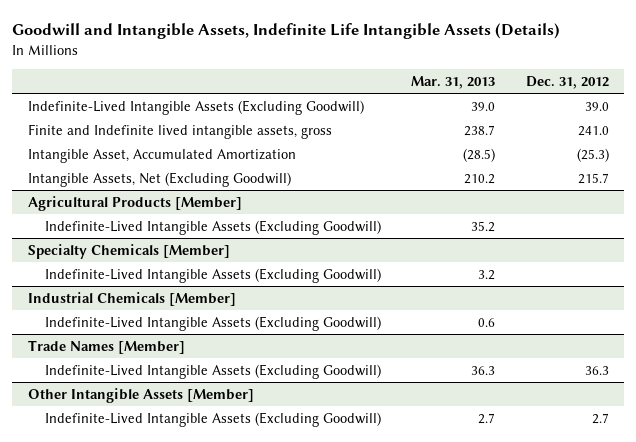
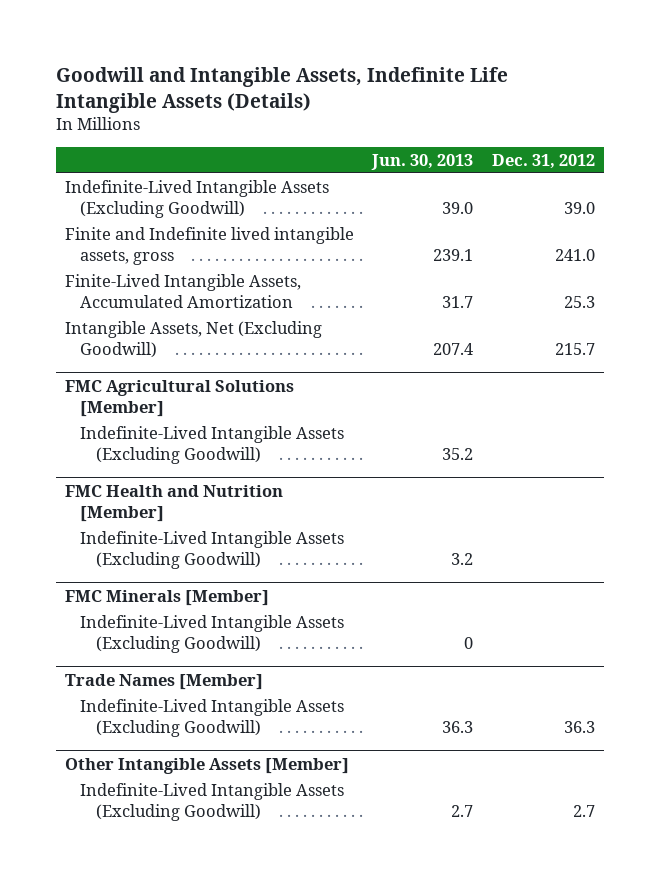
- | Mar. 31, 2013 | Dec. 31, 2012
+ | Jun. 30, 2013 | Dec. 31, 2012
- Intangible Asset, Accumulated Amortization | (28.5) | (25.3)
+ Finite-Lived Intangible Assets, Accumulated Amortization | 31.7 | 25.3
- Agricultural Products [Member]
+ FMC Agricultural Solutions [Member]
- Specialty Chemicals [Member]
+ FMC Health and Nutrition [Member]
- Industrial Chemicals [Member]
+ FMC Minerals [Member]

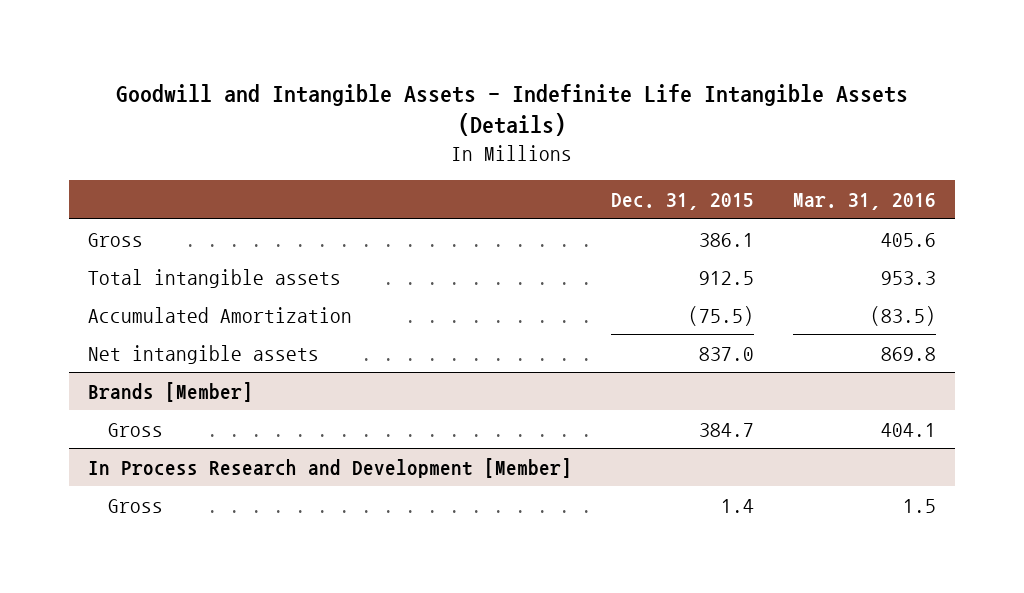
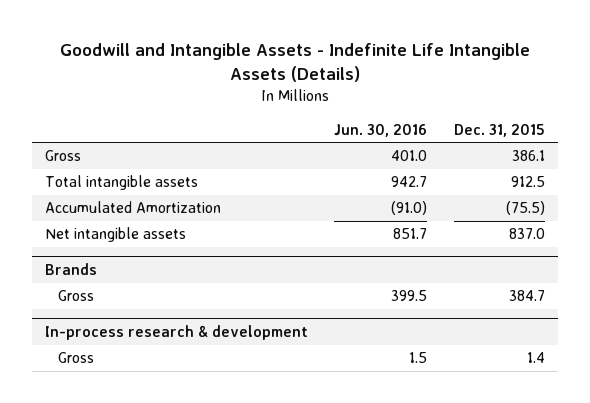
- | Dec. 31, 2015 | Mar. 31, 2016
+ | Jun. 30, 2016 | Dec. 31, 2015
- Brands [Member]
+ Brands
- In Process Research and Development [Member]
+ In-process research & development

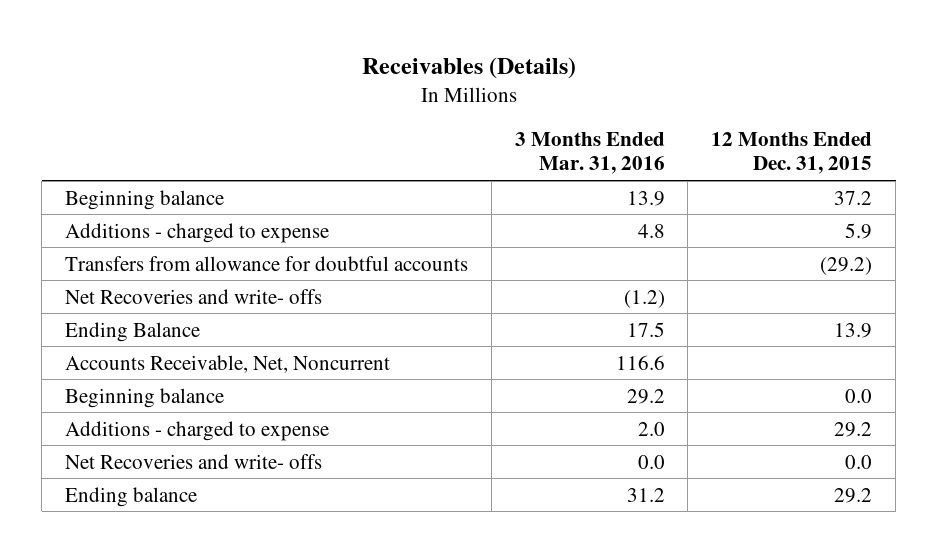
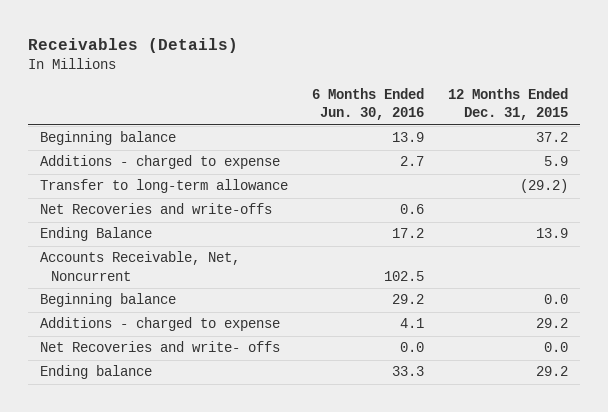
- | 3 Months Ended Mar. 31, 2016 | 12 Months Ended Dec. 31, 2015
+ | 6 Months Ended Jun. 30, 2016 | 12 Months Ended Dec. 31, 2015
- Transfers from allowance for doubtful accounts | | (29.2)
- Net Recoveries and write- offs | (1.2) |
+ Transfer to long-term allowance | | (29.2)
+ Net Recoveries and write-offs | 0.6 |

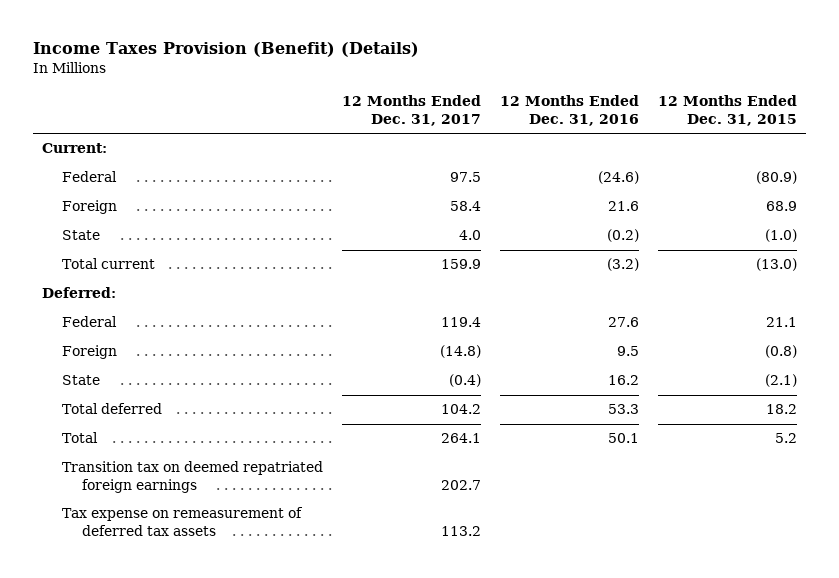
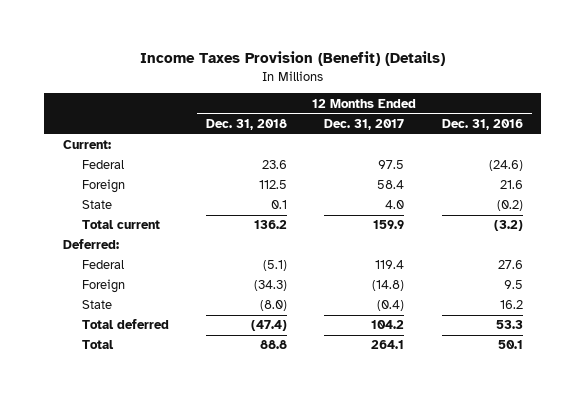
- | 12 Months Ended Dec. 31, 2017 | 12 Months Ended Dec. 31, 2016 | 12 Months Ended Dec. 31, 2015
+ | 12 Months Ended Dec. 31, 2018 | 12 Months Ended Dec. 31, 2017 | 12 Months Ended Dec. 31, 2016
- Transition tax on deemed repatriated foreign earnings | 202.7 | |
- Tax expense on remeasurement of deferred tax assets | 113.2 | |

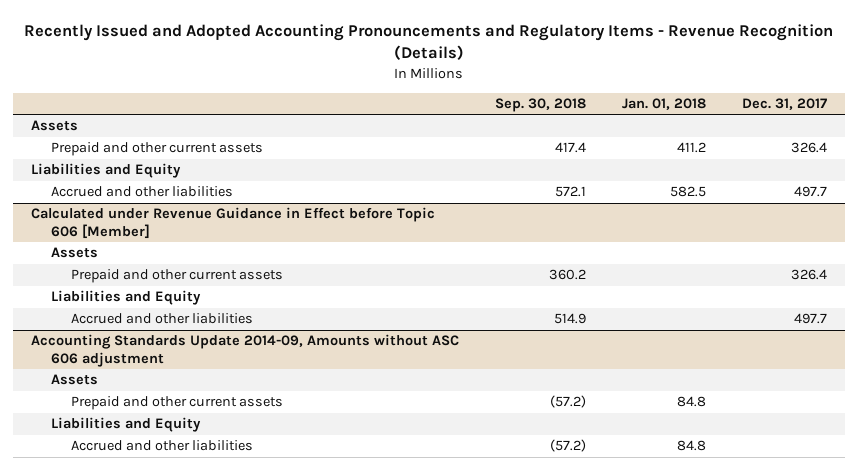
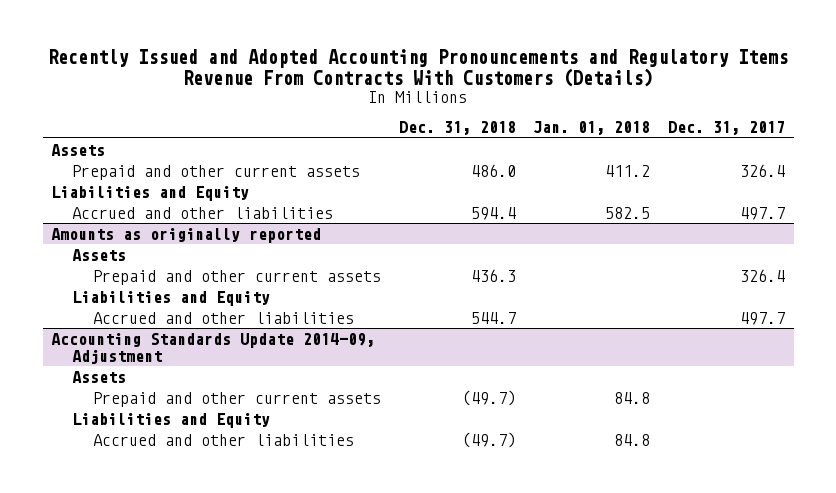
- Recently Issued and Adopted Accounting Pronouncements and Regulatory Items - Revenue Recognition (Details)
+ Recently Issued and Adopted Accounting Pronouncements and Regulatory Items Revenue From Contracts With Customers (Details)
- | Sep. 30, 2018 | Jan. 01, 2018 | Dec. 31, 2017
+ | Dec. 31, 2018 | Jan. 01, 2018 | Dec. 31, 2017
- Calculated under Revenue Guidance in Effect before Topic 606 [Member]
+ Amounts as originally reported
- Accounting Standards Update 2014-09, Amounts without ASC 606 adjustment
+ Accounting Standards Update 2014-09, Adjustment

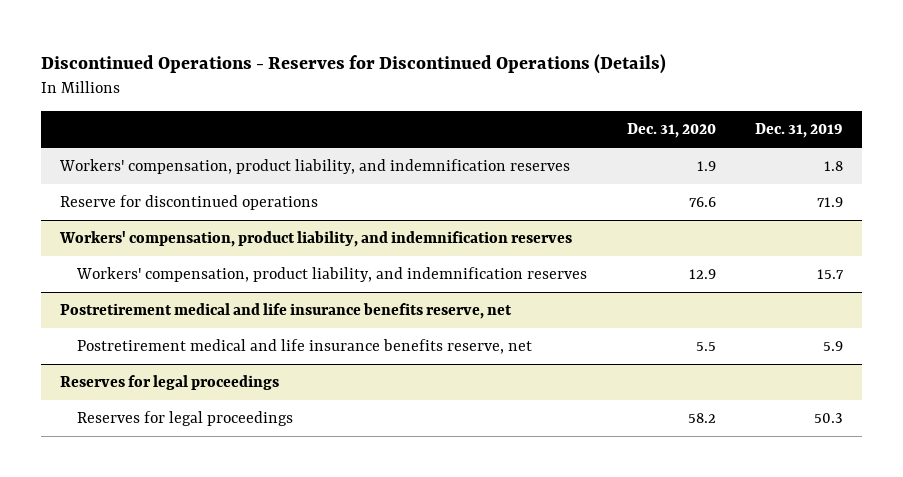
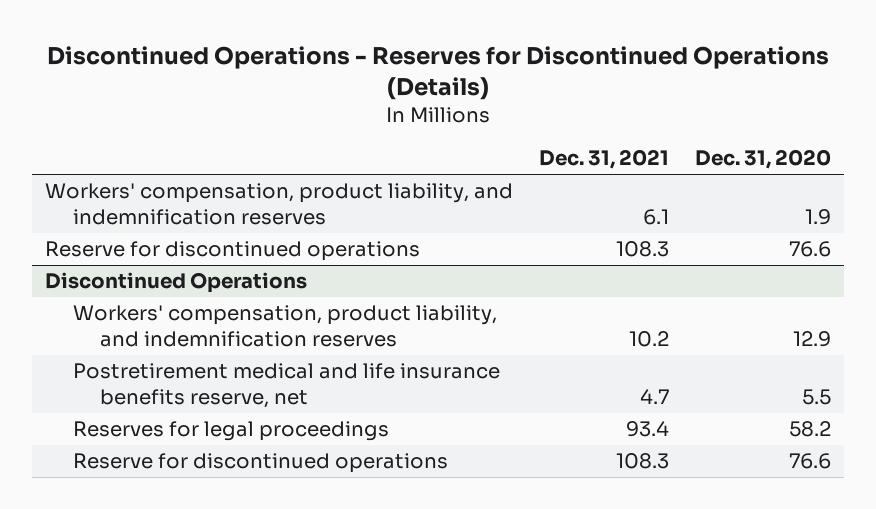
- | Dec. 31, 2020 | Dec. 31, 2019
+ | Dec. 31, 2021 | Dec. 31, 2020
- Workers' compensation, product liability, and indemnification reserves
+ Discontinued Operations
- Postretirement medical and life insurance benefits reserve, net
- Reserves for legal proceedings
+ Reserve for discontinued operations | 108.3 | 76.6

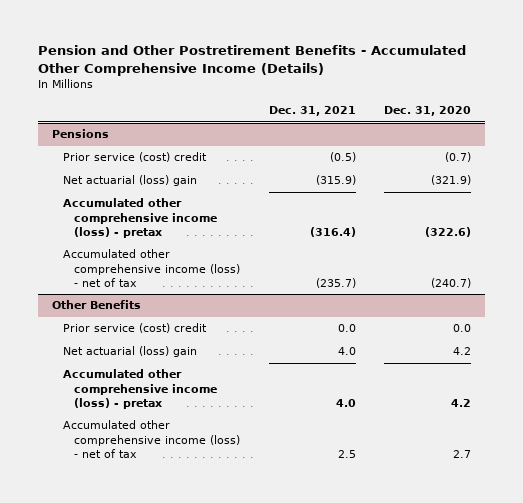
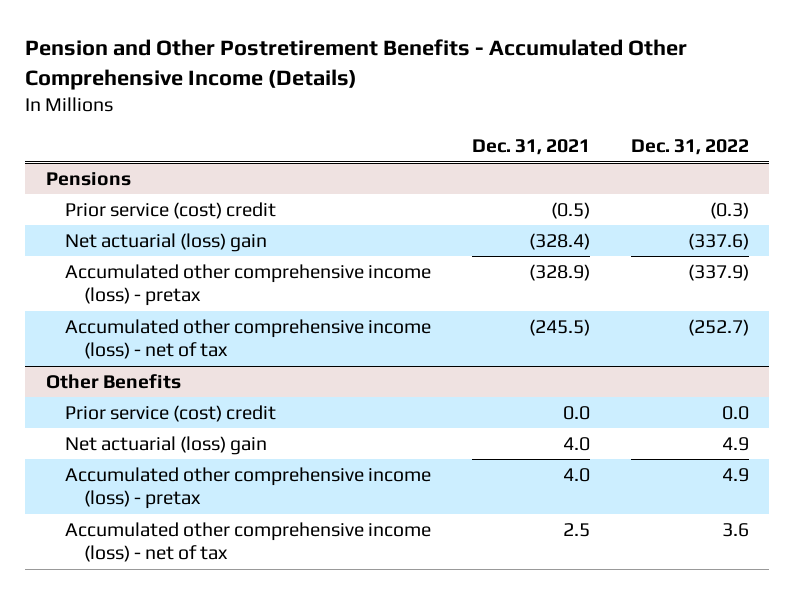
- | Dec. 31, 2021 | Dec. 31, 2020
+ | Dec. 31, 2021 | Dec. 31, 2022
@ Pensions
- Net actuarial (loss) gain | (315.9) | (321.9)
- Accumulated other comprehensive income (loss) - pretax | (316.4) | (322.6)
- Accumulated other comprehensive income (loss) - net of tax | (235.7) | (240.7)
+ Net actuarial (loss) gain | (328.4) | (337.6)
+ Accumulated other comprehensive income (loss) - pretax | (328.9) | (337.9)
+ Accumulated other comprehensive income (loss) - net of tax | (245.5) | (252.7)

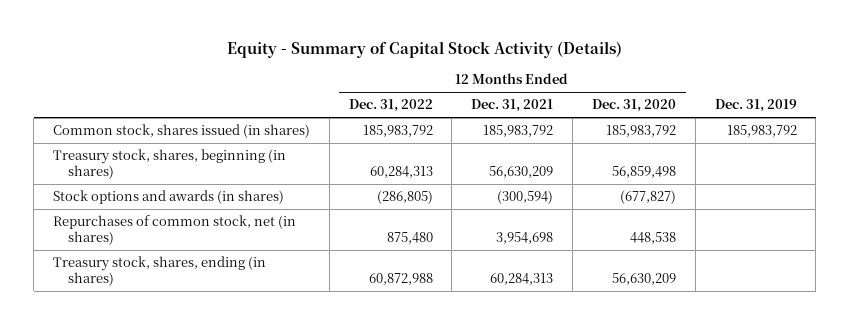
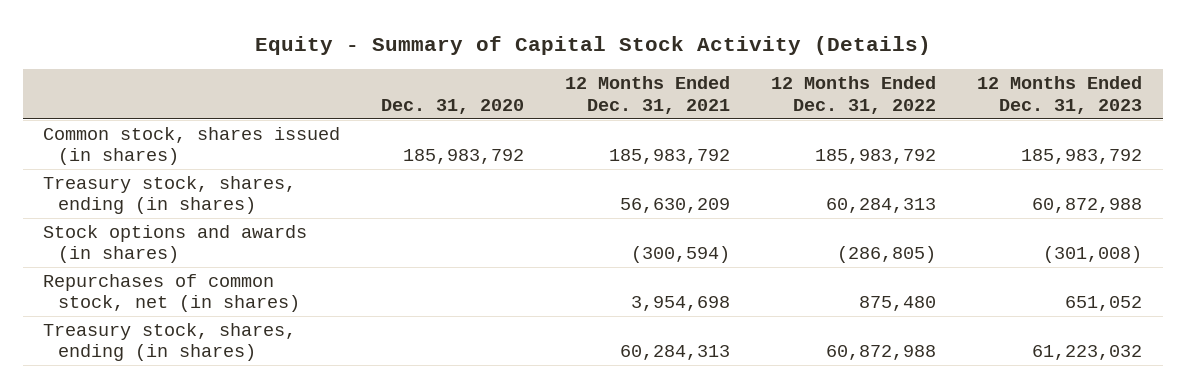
- | 12 Months Ended Dec. 31, 2022 | 12 Months Ended Dec. 31, 2021 | 12 Months Ended Dec. 31, 2020 | Dec. 31, 2019
+ | Dec. 31, 2020 | 12 Months Ended Dec. 31, 2021 | 12 Months Ended Dec. 31, 2022 | 12 Months Ended Dec. 31, 2023
- Treasury stock, shares, beginning (in shares) | 60,284,313 | 56,630,209 | 56,859,498 |
+ Treasury stock, shares, ending (in shares) | | 56,630,209 | 60,284,313 | 60,872,988

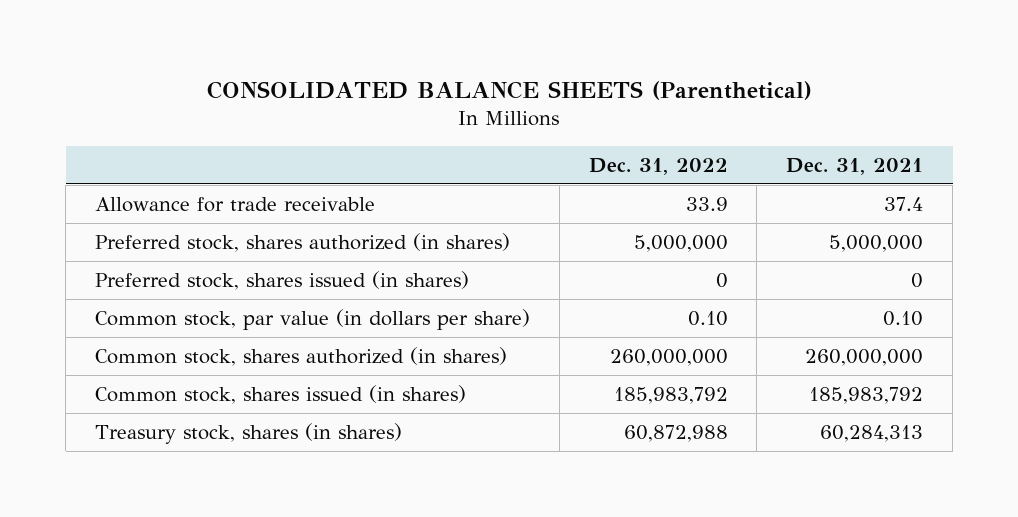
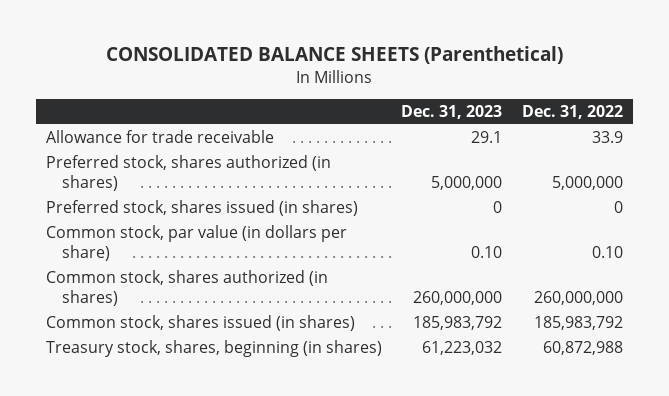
- | Dec. 31, 2022 | Dec. 31, 2021
+ | Dec. 31, 2023 | Dec. 31, 2022
- Treasury stock, shares (in shares) | 60,872,988 | 60,284,313
+ Treasury stock, shares, beginning (in shares) | 61,223,032 | 60,872,988

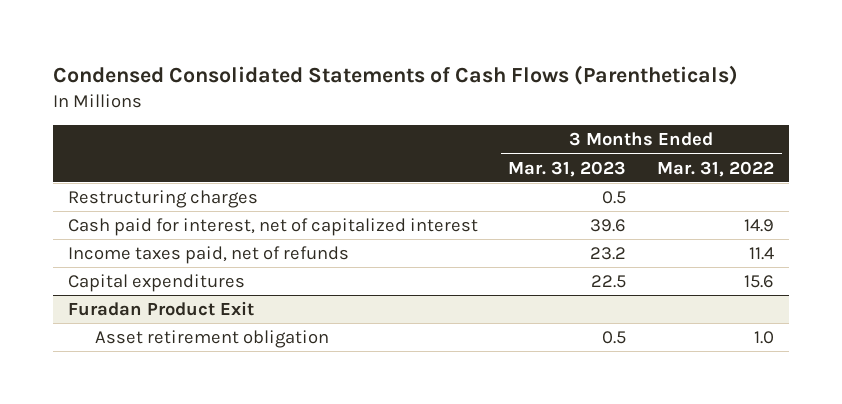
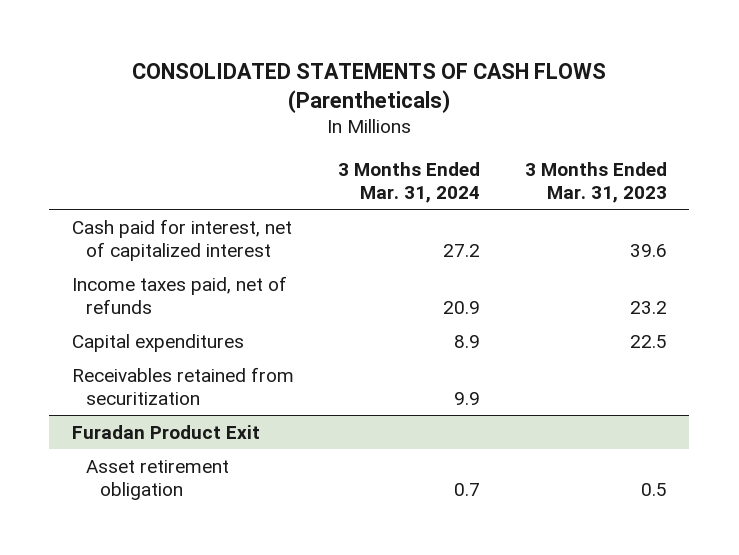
- Condensed Consolidated Statements of Cash Flows (Parentheticals)
+ CONSOLIDATED STATEMENTS OF CASH FLOWS (Parentheticals)
- | 3 Months Ended Mar. 31, 2023 | 3 Months Ended Mar. 31, 2022
+ | 3 Months Ended Mar. 31, 2024 | 3 Months Ended Mar. 31, 2023
- Restructuring charges | 0.5 |
+ Receivables retained from securitization | 9.9 |

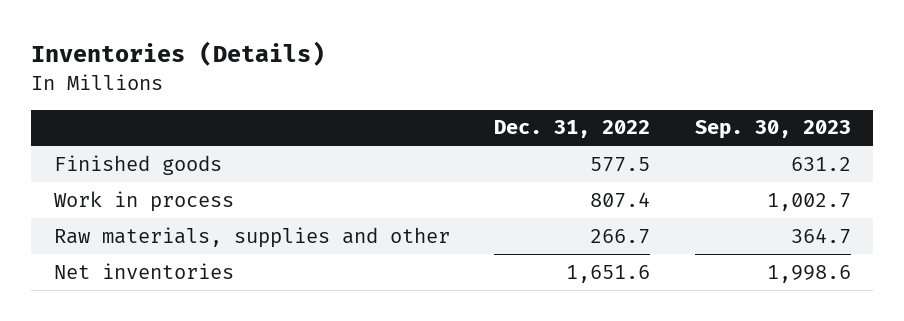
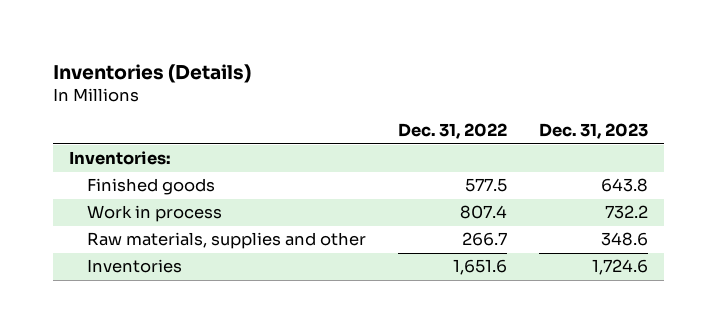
- | Dec. 31, 2022 | Sep. 30, 2023
+ | Dec. 31, 2022 | Dec. 31, 2023
+ Inventories:
- Net inventories | 1,651.6 | 1,998.6
+ Inventories | 1,651.6 | 1,724.6

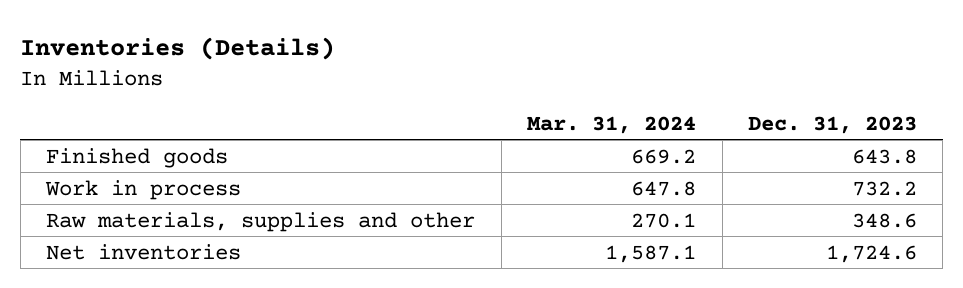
- | Dec. 31, 2022 | Dec. 31, 2023
+ | Mar. 31, 2024 | Dec. 31, 2023
- Inventories:
- Inventories | 1,651.6 | 1,724.6
+ Net inventories | 1,587.1 | 1,724.6

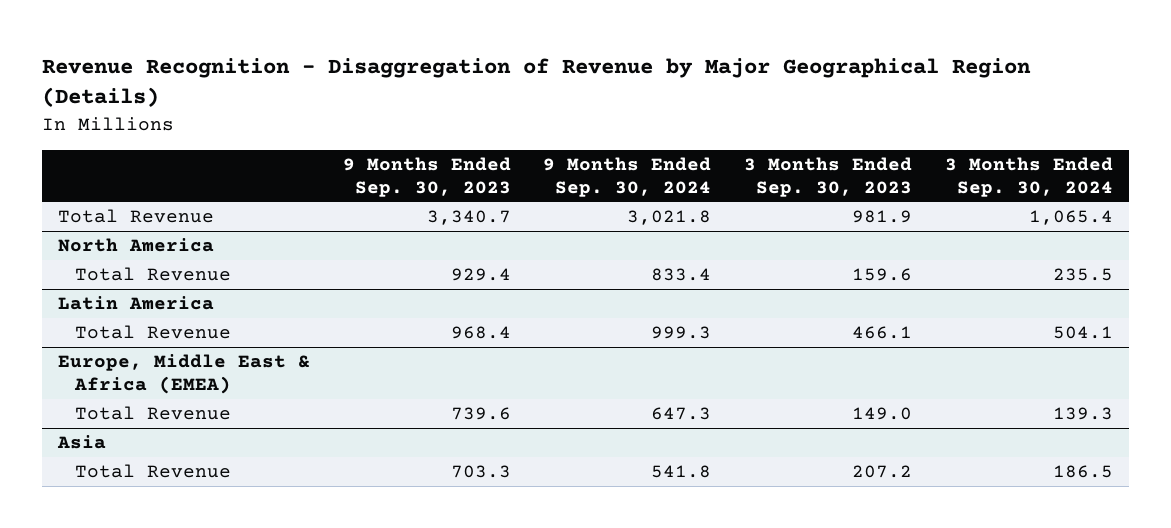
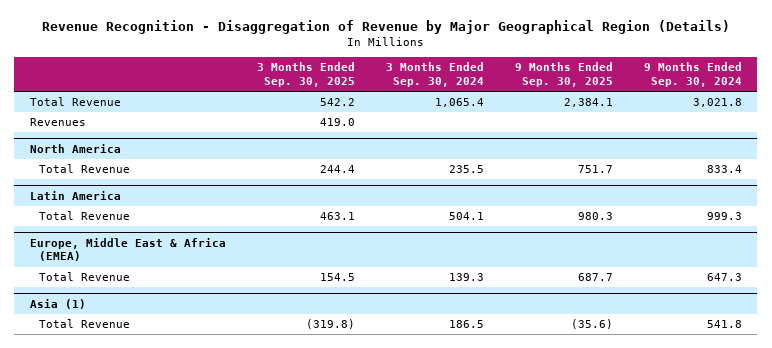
- | 9 Months Ended Sep. 30, 2023 | 9 Months Ended Sep. 30, 2024 | 3 Months Ended Sep. 30, 2023 | 3 Months Ended Sep. 30, 2024
+ | 3 Months Ended Sep. 30, 2025 | 3 Months Ended Sep. 30, 2024 | 9 Months Ended Sep. 30, 2025 | 9 Months Ended Sep. 30, 2024
+ Revenues | 419.0 | | |
- Asia
+ Asia (1)

